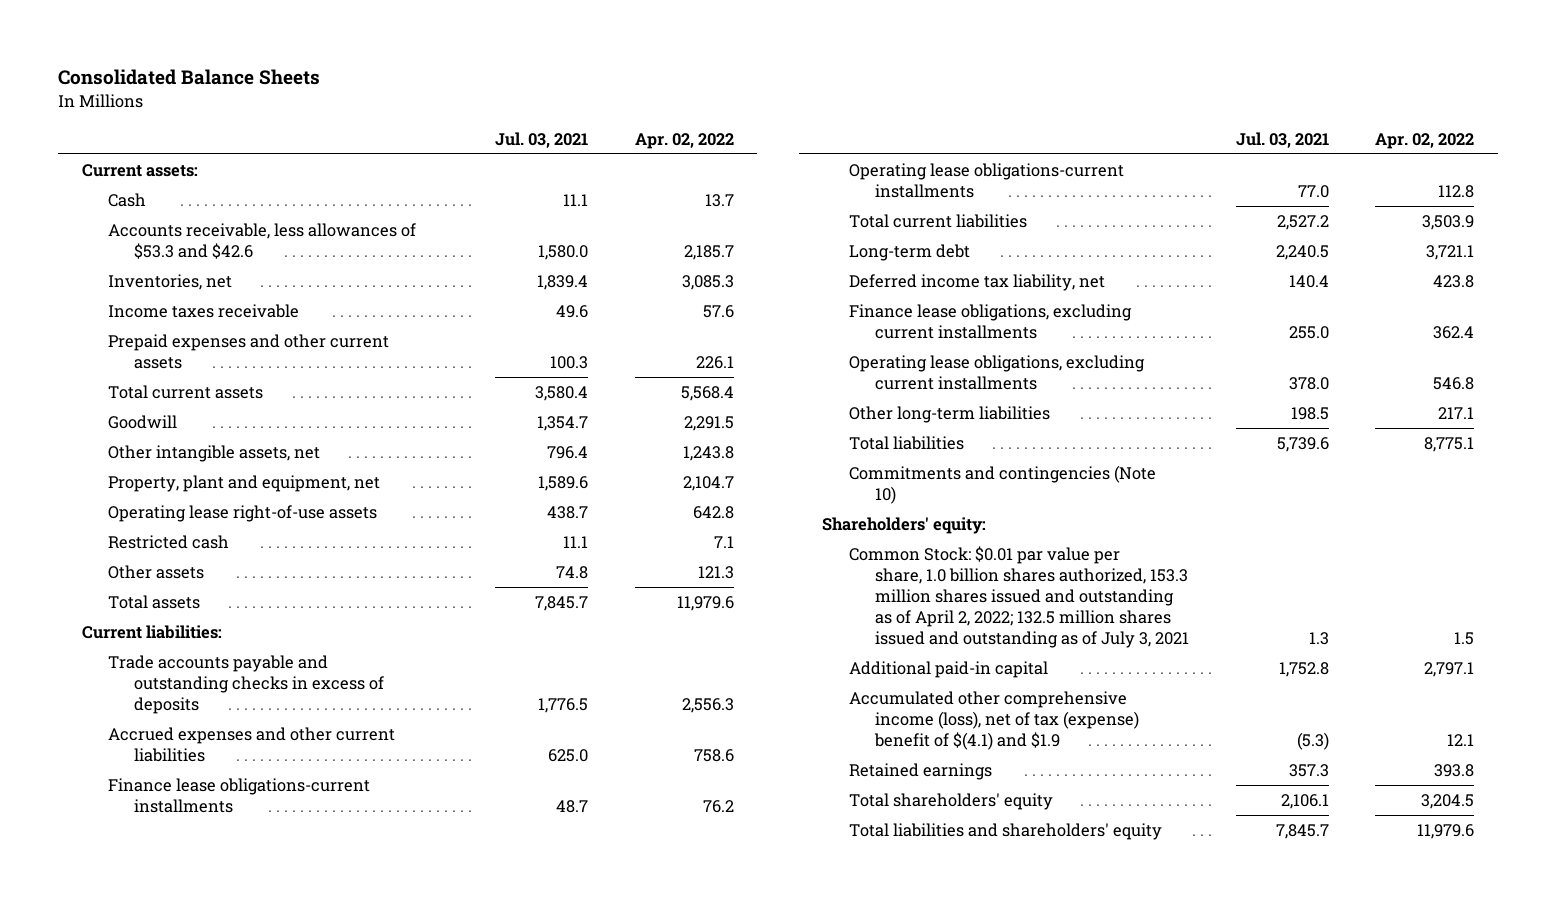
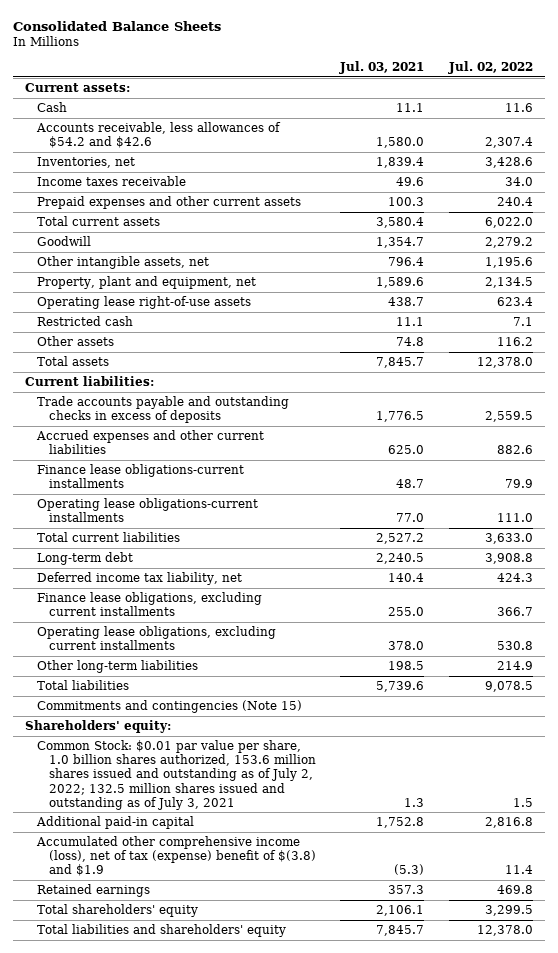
- | Jul. 03, 2021 | Apr. 02, 2022
+ | Jul. 03, 2021 | Jul. 02, 2022
- Accounts receivable, less allowances of $53.3 and $42.6 | 1,580.0 | 2,185.7
+ Accounts receivable, less allowances of $54.2 and $42.6 | 1,580.0 | 2,307.4
- Commitments and contingencies (Note 10)
+ Commitments and contingencies (Note 15)
- Common Stock: $0.01 par value per share, 1.0 billion shares authorized, 153.3 million shares issued and outstanding as of April 2, 2022; 132.5 million shares issued and outstanding as of July 3, 2021 | 1.3 | 1.5
+ Common Stock: $0.01 par value per share, 1.0 billion shares authorized, 153.6 million shares issued and outstanding as of July 2, 2022; 132.5 million shares issued and outstanding as of July 3, 2021 | 1.3 | 1.5
- Accumulated other comprehensive income (loss), net of tax (expense) benefit of $(4.1) and $1.9 | (5.3) | 12.1
+ Accumulated other comprehensive income (loss), net of tax (expense) benefit of $(3.8) and $1.9 | (5.3) | 11.4

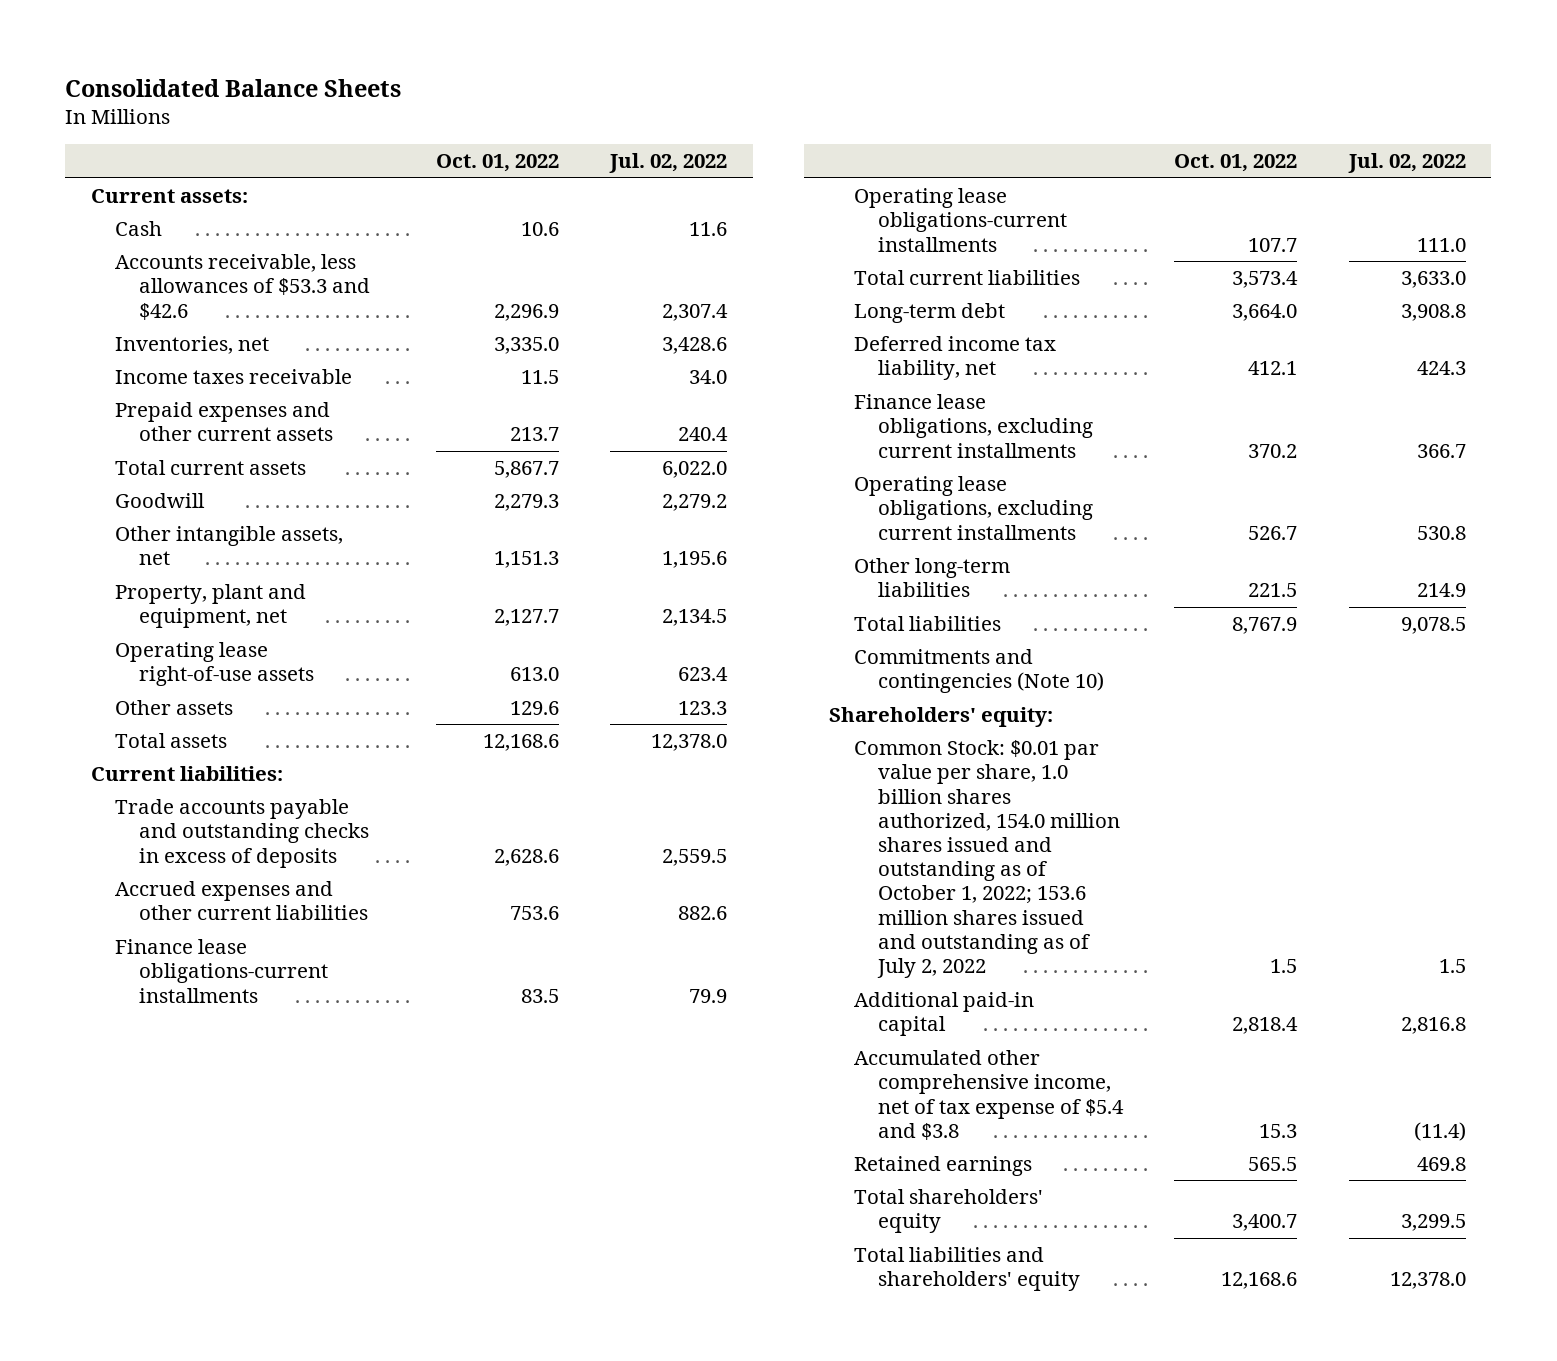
- | Jul. 03, 2021 | Jul. 02, 2022
+ | Oct. 01, 2022 | Jul. 02, 2022
- Accounts receivable, less allowances of $54.2 and $42.6 | 1,580.0 | 2,307.4
+ Accounts receivable, less allowances of $53.3 and $42.6 | 2,296.9 | 2,307.4
- Restricted cash | 11.1 | 7.1
- Other assets | 74.8 | 116.2
+ Other assets | 129.6 | 123.3
- Commitments and contingencies (Note 15)
+ Commitments and contingencies (Note 10)
- Common Stock: $0.01 par value per share, 1.0 billion shares authorized, 153.6 million shares issued and outstanding as of July 2, 2022; 132.5 million shares issued and outstanding as of July 3, 2021 | 1.3 | 1.5
+ Common Stock: $0.01 par value per share, 1.0 billion shares authorized, 154.0 million shares issued and outstanding as of October 1, 2022; 153.6 million shares issued and outstanding as of July 2, 2022 | 1.5 | 1.5
- Accumulated other comprehensive income (loss), net of tax (expense) benefit of $(3.8) and $1.9 | (5.3) | 11.4
+ Accumulated other comprehensive income, net of tax expense of $5.4 and $3.8 | 15.3 | (11.4)

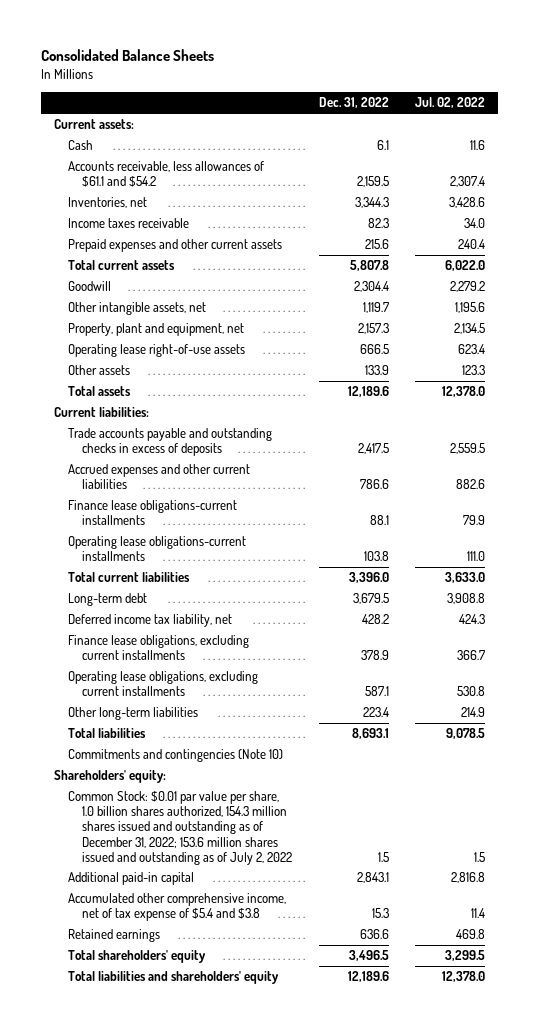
- | Oct. 01, 2022 | Jul. 02, 2022
+ | Dec. 31, 2022 | Jul. 02, 2022
- Accounts receivable, less allowances of $53.3 and $42.6 | 2,296.9 | 2,307.4
+ Accounts receivable, less allowances of $61.1 and $54.2 | 2,159.5 | 2,307.4
- Common Stock: $0.01 par value per share, 1.0 billion shares authorized, 154.0 million shares issued and outstanding as of October 1, 2022; 153.6 million shares issued and outstanding as of July 2, 2022 | 1.5 | 1.5
+ Common Stock: $0.01 par value per share, 1.0 billion shares authorized, 154.3 million shares issued and outstanding as of December 31, 2022; 153.6 million shares issued and outstanding as of July 2, 2022 | 1.5 | 1.5
- Accumulated other comprehensive income, net of tax expense of $5.4 and $3.8 | 15.3 | (11.4)
+ Accumulated other comprehensive income, net of tax expense of $5.4 and $3.8 | 15.3 | 11.4

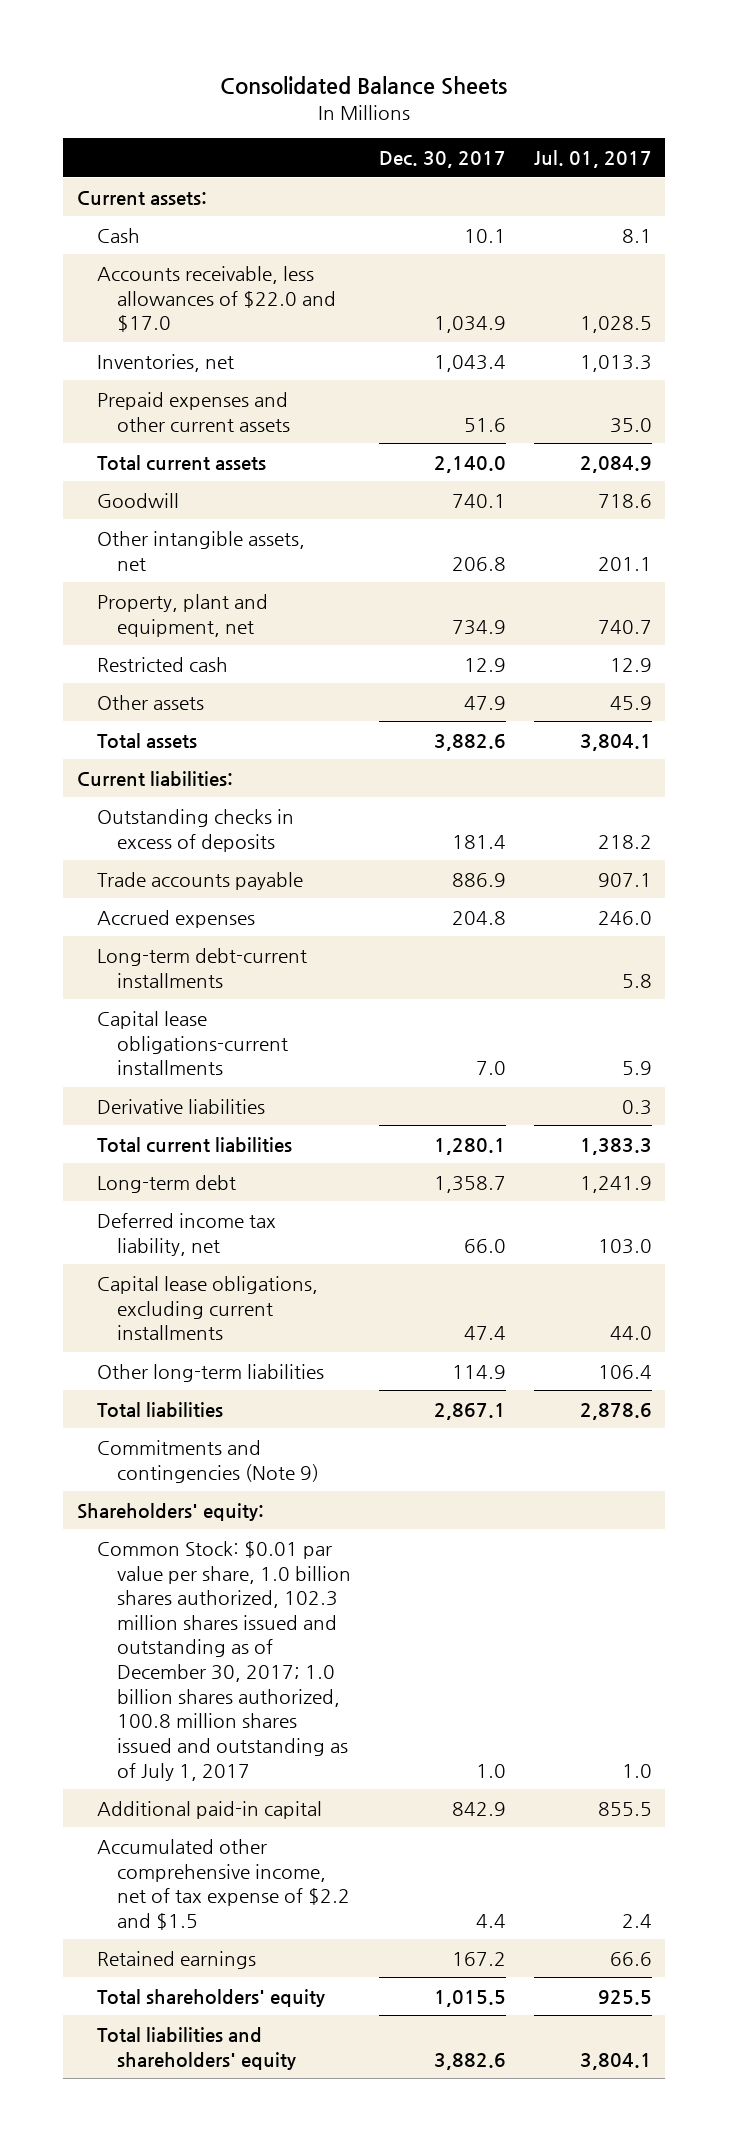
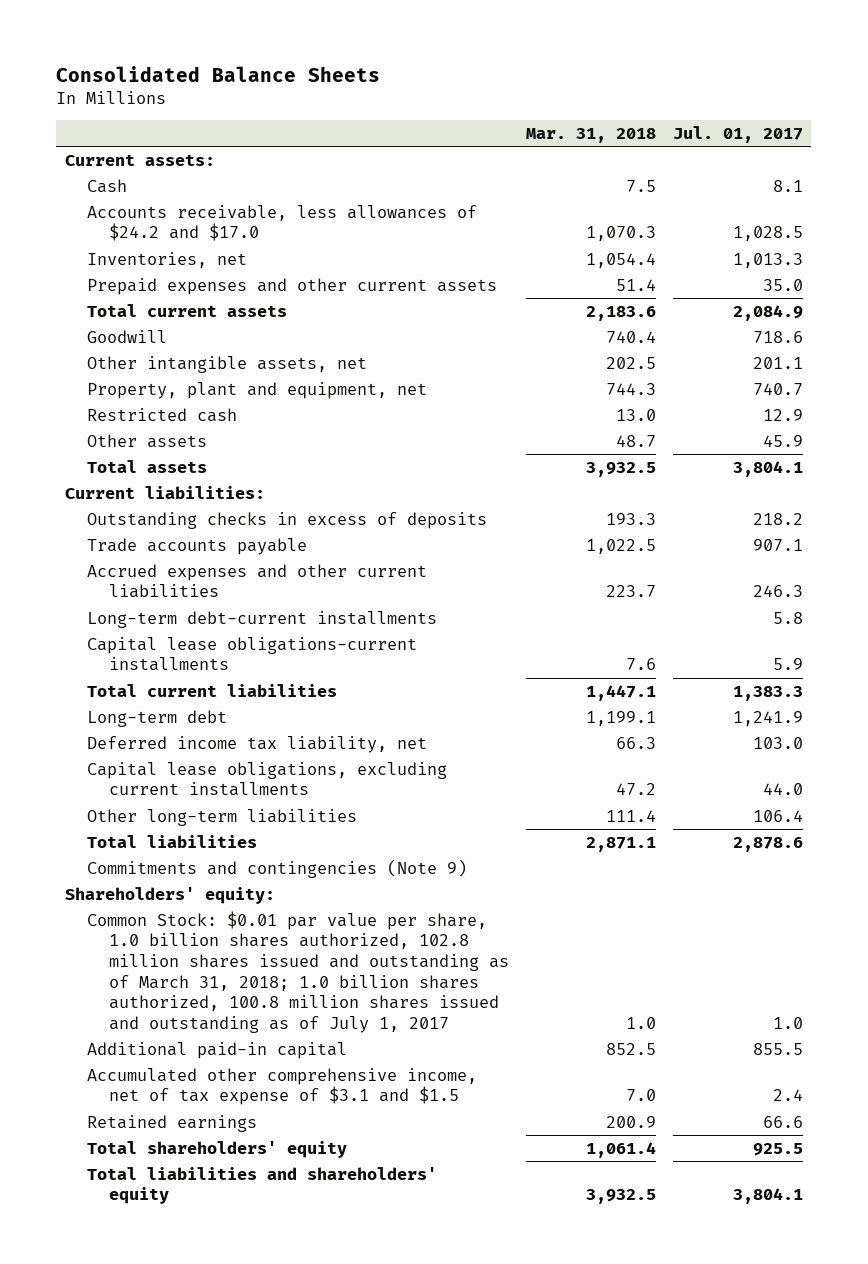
- | Dec. 30, 2017 | Jul. 01, 2017
+ | Mar. 31, 2018 | Jul. 01, 2017
- Accounts receivable, less allowances of $22.0 and $17.0 | 1,034.9 | 1,028.5
+ Accounts receivable, less allowances of $24.2 and $17.0 | 1,070.3 | 1,028.5
- Accrued expenses | 204.8 | 246.0
+ Accrued expenses and other current liabilities | 223.7 | 246.3
- Derivative liabilities | | 0.3
- Common Stock: $0.01 par value per share, 1.0 billion shares authorized, 102.3 million shares issued and outstanding as of December 30, 2017; 1.0 billion shares authorized, 100.8 million shares issued and outstanding as of July 1, 2017 | 1.0 | 1.0
+ Common Stock: $0.01 par value per share, 1.0 billion shares authorized, 102.8 million shares issued and outstanding as of March 31, 2018; 1.0 billion shares authorized, 100.8 million shares issued and outstanding as of July 1, 2017 | 1.0 | 1.0
- Accumulated other comprehensive income, net of tax expense of $2.2 and $1.5 | 4.4 | 2.4
+ Accumulated other comprehensive income, net of tax expense of $3.1 and $1.5 | 7.0 | 2.4

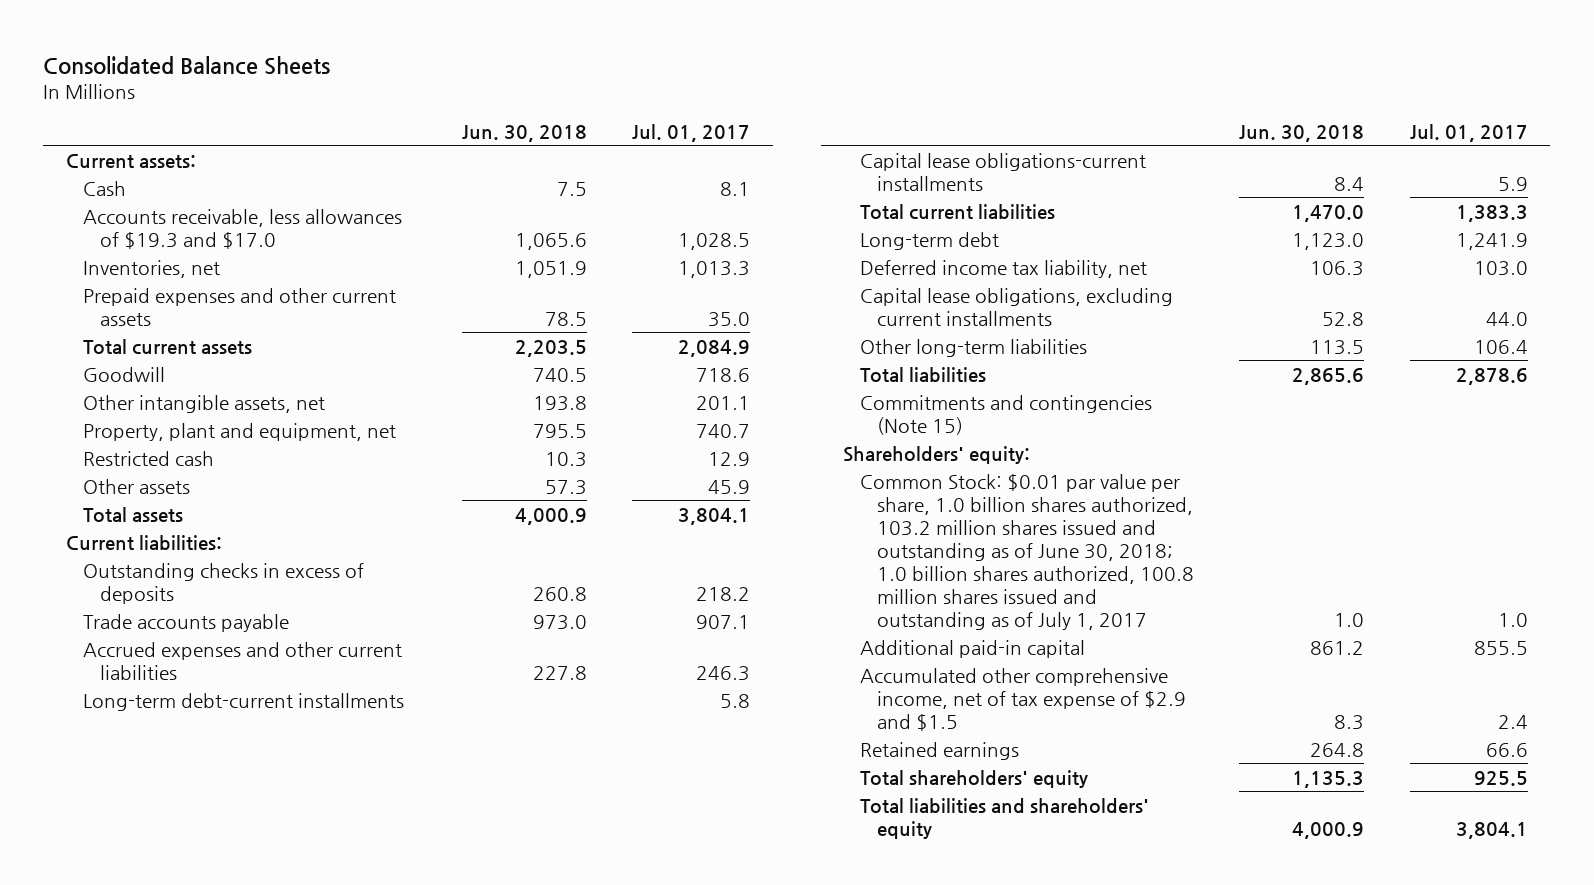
- | Mar. 31, 2018 | Jul. 01, 2017
+ | Jun. 30, 2018 | Jul. 01, 2017
- Accounts receivable, less allowances of $24.2 and $17.0 | 1,070.3 | 1,028.5
+ Accounts receivable, less allowances of $19.3 and $17.0 | 1,065.6 | 1,028.5
- Commitments and contingencies (Note 9)
+ Commitments and contingencies (Note 15)
- Common Stock: $0.01 par value per share, 1.0 billion shares authorized, 102.8 million shares issued and outstanding as of March 31, 2018; 1.0 billion shares authorized, 100.8 million shares issued and outstanding as of July 1, 2017 | 1.0 | 1.0
+ Common Stock: $0.01 par value per share, 1.0 billion shares authorized, 103.2 million shares issued and outstanding as of June 30, 2018; 1.0 billion shares authorized, 100.8 million shares issued and outstanding as of July 1, 2017 | 1.0 | 1.0
- Accumulated other comprehensive income, net of tax expense of $3.1 and $1.5 | 7.0 | 2.4
+ Accumulated other comprehensive income, net of tax expense of $2.9 and $1.5 | 8.3 | 2.4

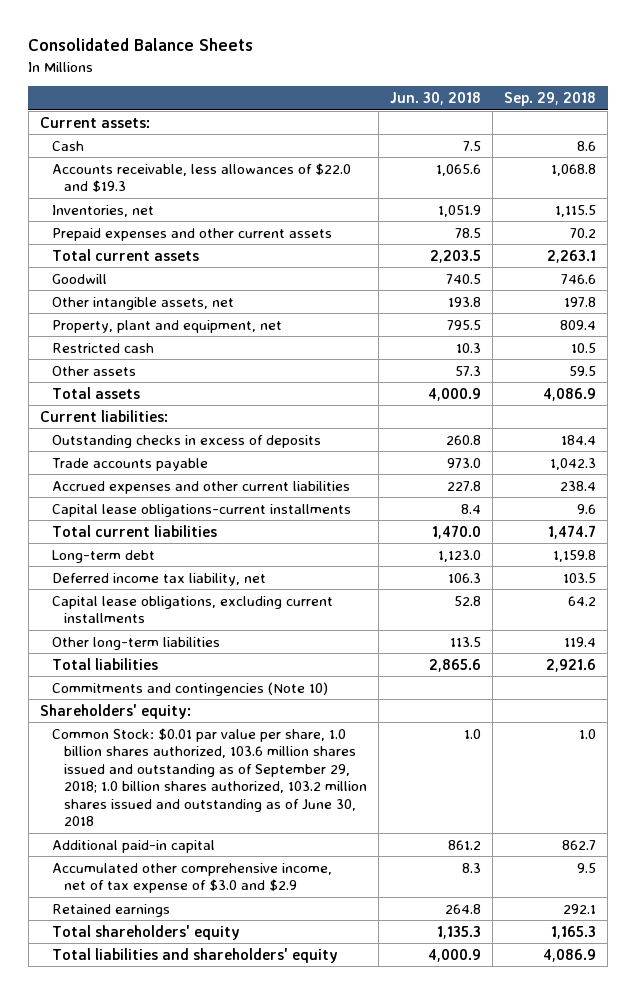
- | Jun. 30, 2018 | Jul. 01, 2017
+ | Jun. 30, 2018 | Sep. 29, 2018
- Accounts receivable, less allowances of $19.3 and $17.0 | 1,065.6 | 1,028.5
+ Accounts receivable, less allowances of $22.0 and $19.3 | 1,065.6 | 1,068.8
- Long-term debt-current installments | | 5.8
- Commitments and contingencies (Note 15)
+ Commitments and contingencies (Note 10)
- Common Stock: $0.01 par value per share, 1.0 billion shares authorized, 103.2 million shares issued and outstanding as of June 30, 2018; 1.0 billion shares authorized, 100.8 million shares issued and outstanding as of July 1, 2017 | 1.0 | 1.0
+ Common Stock: $0.01 par value per share, 1.0 billion shares authorized, 103.6 million shares issued and outstanding as of September 29, 2018; 1.0 billion shares authorized, 103.2 million shares issued and outstanding as of June 30, 2018 | 1.0 | 1.0
- Accumulated other comprehensive income, net of tax expense of $2.9 and $1.5 | 8.3 | 2.4
+ Accumulated other comprehensive income, net of tax expense of $3.0 and $2.9 | 8.3 | 9.5

